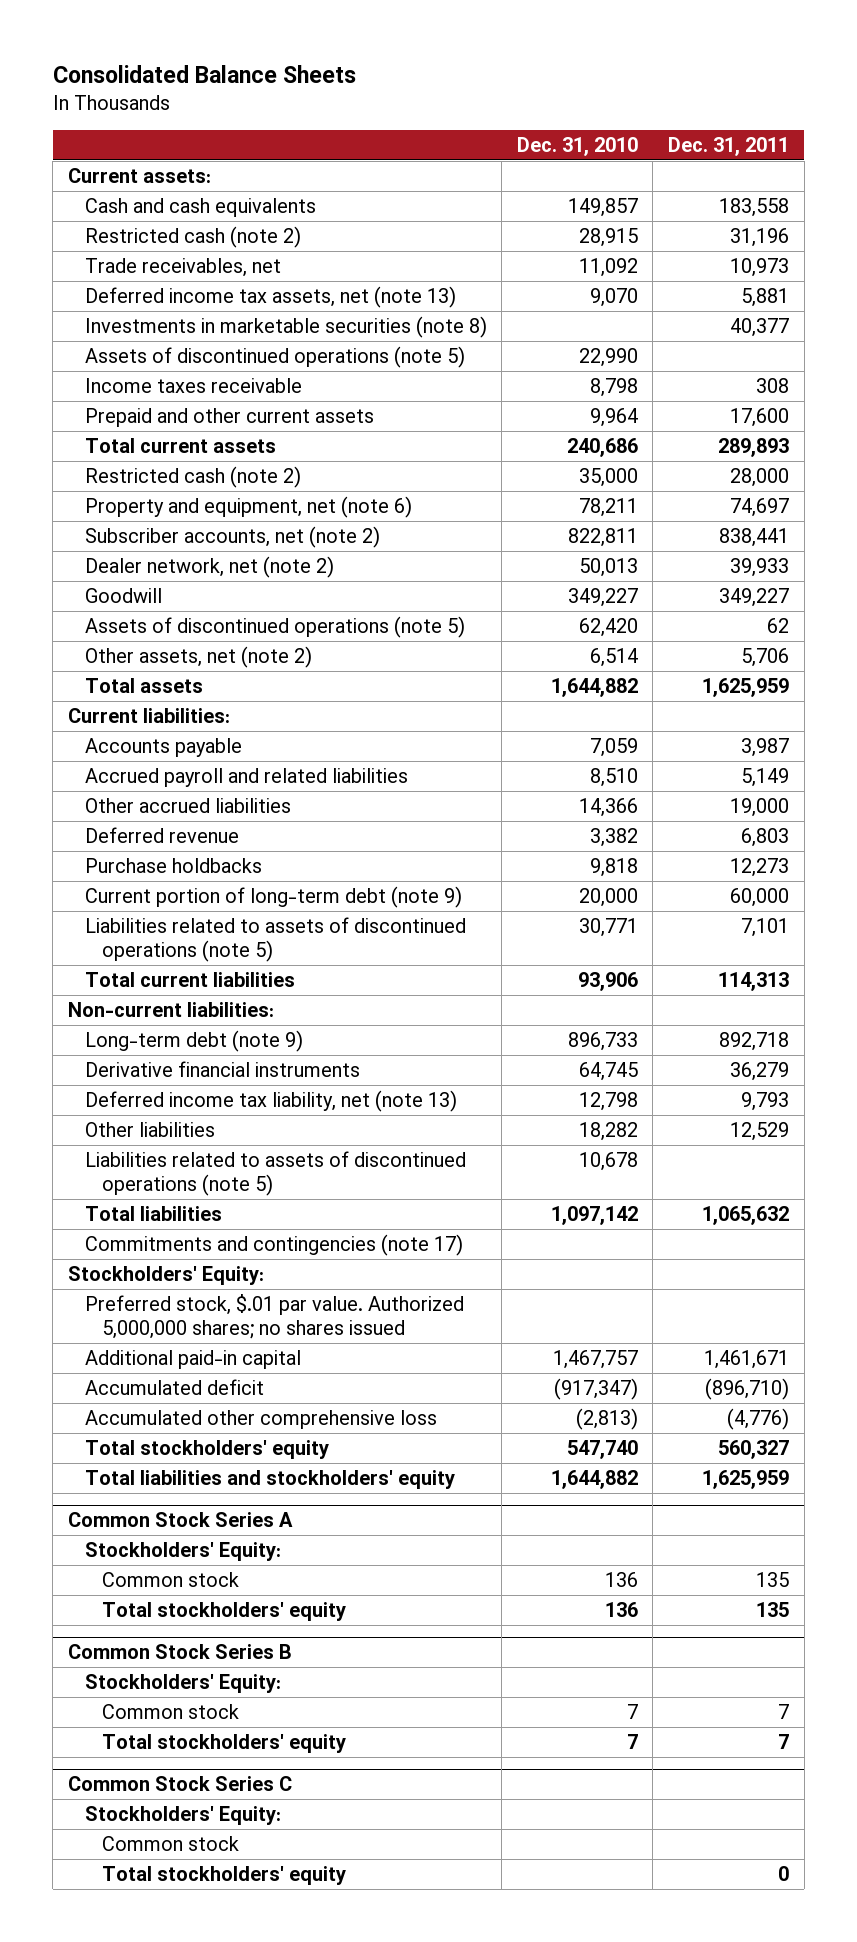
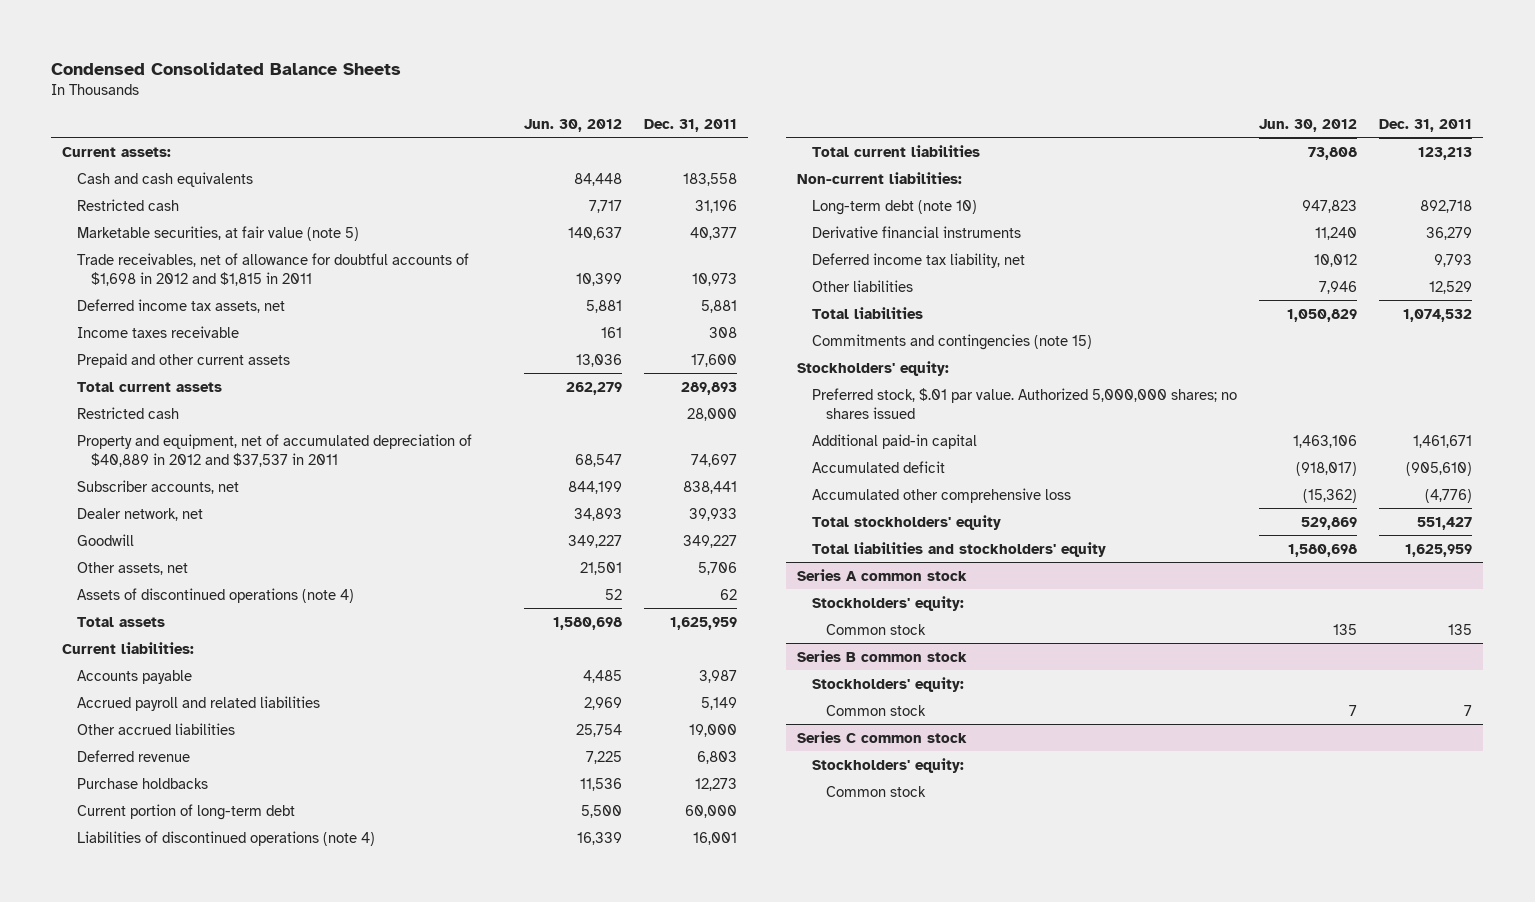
- Consolidated Balance Sheets
+ Condensed Consolidated Balance Sheets
- | Dec. 31, 2010 | Dec. 31, 2011
+ | Jun. 30, 2012 | Dec. 31, 2011
- Restricted cash (note 2) | 28,915 | 31,196
- Trade receivables, net | 11,092 | 10,973
- Deferred income tax assets, net (note 13) | 9,070 | 5,881
- Investments in marketable securities (note 8) | | 40,377
- Assets of discontinued operations (note 5) | 22,990 |
+ Restricted cash | 7,717 | 31,196
+ Marketable securities, at fair value (note 5) | 140,637 | 40,377
+ Trade receivables, net of allowance for doubtful accounts of $1,698 in 2012 and $1,815 in 2011 | 10,399 | 10,973
+ Deferred income tax assets, net | 5,881 | 5,881
- Restricted cash (note 2) | 35,000 | 28,000
- Property and equipment, net (note 6) | 78,211 | 74,697
- Subscriber accounts, net (note 2) | 822,811 | 838,441
- Dealer network, net (note 2) | 50,013 | 39,933
+ Restricted cash | | 28,000
+ Property and equipment, net of accumulated depreciation of $40,889 in 2012 and $37,537 in 2011 | 68,547 | 74,697
+ Subscriber accounts, net | 844,199 | 838,441
+ Dealer network, net | 34,893 | 39,933
- Assets of discontinued operations (note 5) | 62,420 | 62
- Other assets, net (note 2) | 6,514 | 5,706
+ Other assets, net | 21,501 | 5,706
+ Assets of discontinued operations (note 4) | 52 | 62
- Current portion of long-term debt (note 9) | 20,000 | 60,000
- Liabilities related to assets of discontinued operations (note 5) | 30,771 | 7,101
- Total current liabilities | 93,906 | 114,313
+ Current portion of long-term debt | 5,500 | 60,000
+ Liabilities of discontinued operations (note 4) | 16,339 | 16,001
+ Total current liabilities | 73,808 | 123,213
- Long-term debt (note 9) | 896,733 | 892,718
+ Long-term debt (note 10) | 947,823 | 892,718
- Deferred income tax liability, net (note 13) | 12,798 | 9,793
+ Deferred income tax liability, net | 10,012 | 9,793
- Liabilities related to assets of discontinued operations (note 5) | 10,678 |
- Total liabilities | 1,097,142 | 1,065,632
- Commitments and contingencies (note 17)
- Stockholders' Equity:
+ Total liabilities | 1,050,829 | 1,074,532
+ Commitments and contingencies (note 15)
+ Stockholders' equity:
- Accumulated deficit | (917,347) | (896,710)
+ Accumulated deficit | (918,017) | (905,610)
- Total stockholders' equity | 547,740 | 560,327
+ Total stockholders' equity | 529,869 | 551,427
- Common Stock Series A
- Stockholders' Equity:
+ Series A common stock
+ Stockholders' equity:
- Total stockholders' equity | 136 | 135
- Common Stock Series B
- Stockholders' Equity:
+ Series B common stock
+ Stockholders' equity:
- Total stockholders' equity | 7 | 7
- Common Stock Series C
- Stockholders' Equity:
+ Series C common stock
+ Stockholders' equity:
- Total stockholders' equity | | 0

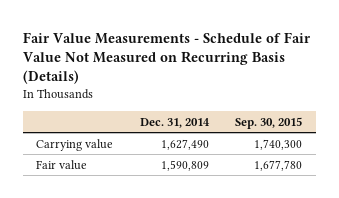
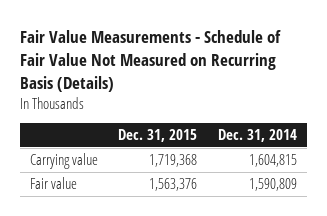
- | Dec. 31, 2014 | Sep. 30, 2015
+ | Dec. 31, 2015 | Dec. 31, 2014
- Carrying value | 1,627,490 | 1,740,300
+ Carrying value | 1,719,368 | 1,604,815

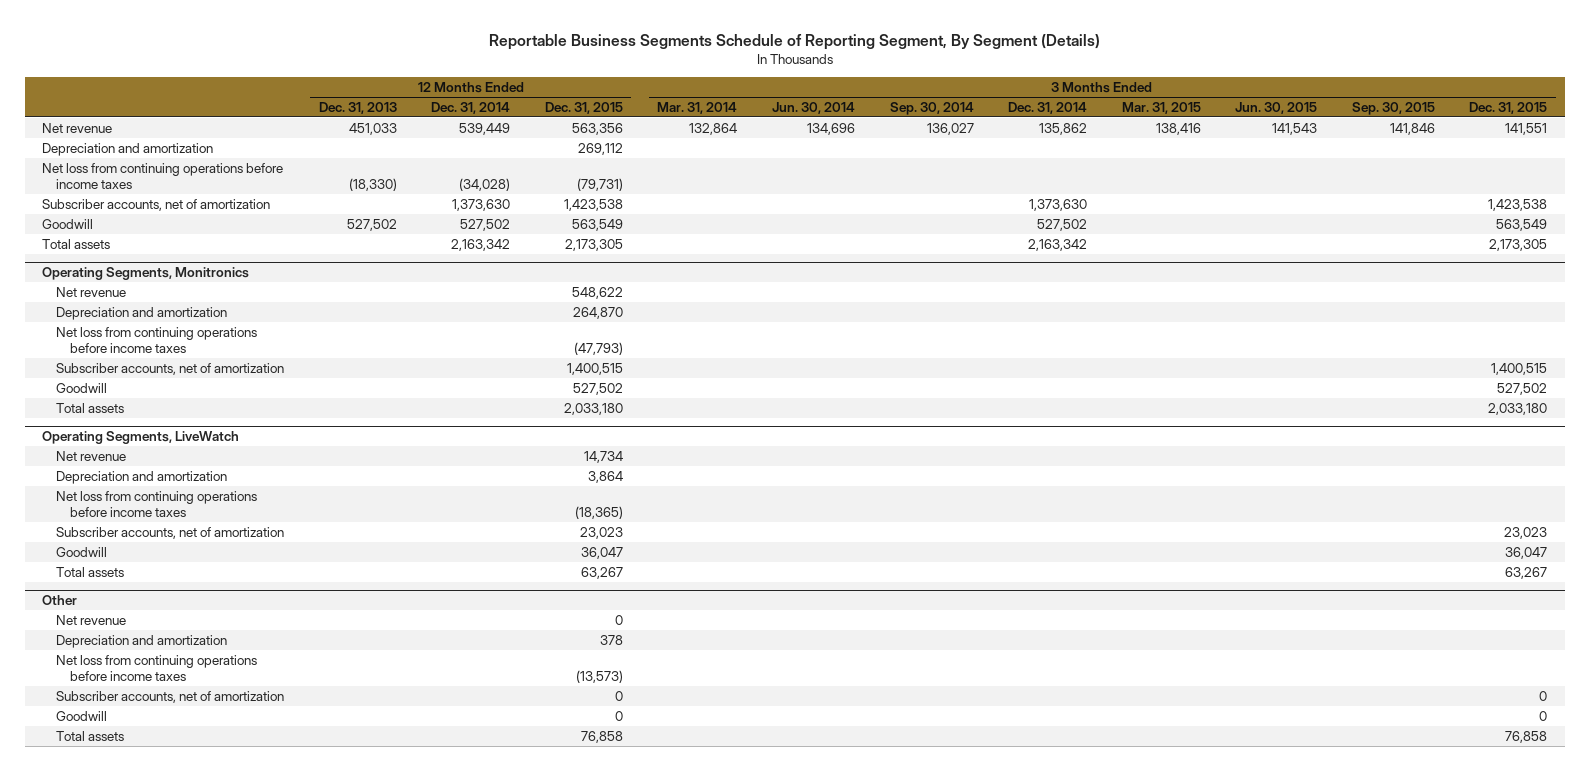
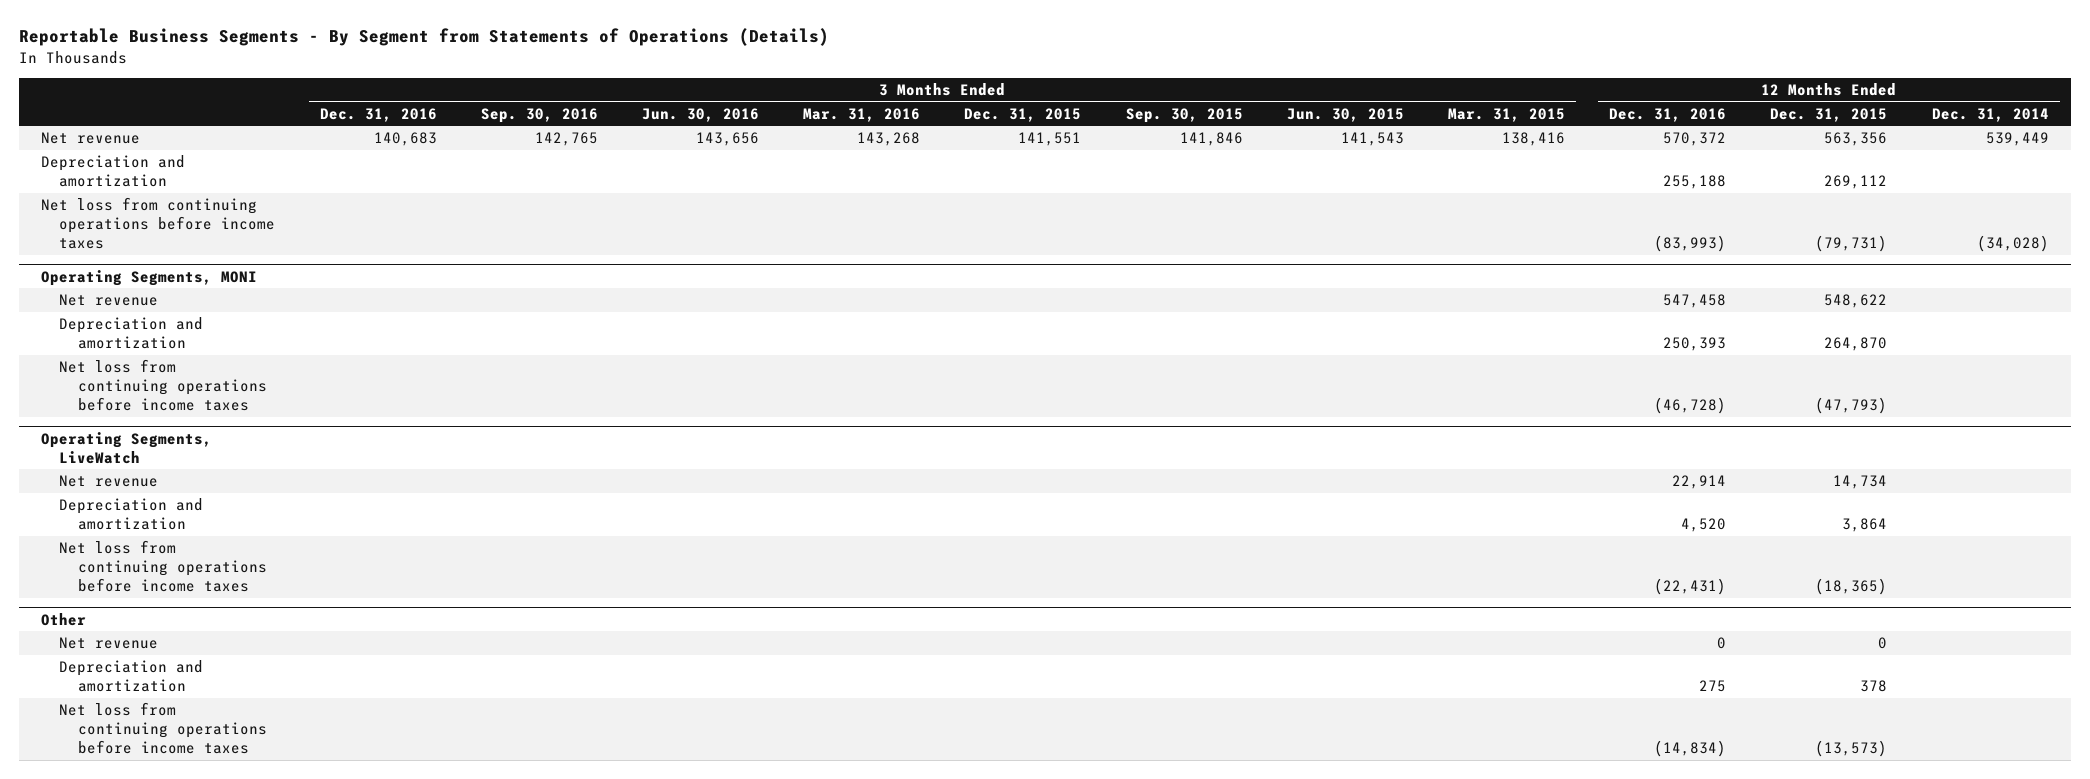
- Reportable Business Segments Schedule of Reporting Segment, By Segment (Details)
+ Reportable Business Segments - By Segment from Statements of Operations (Details)
- | 12 Months Ended Dec. 31, 2013 | 12 Months Ended Dec. 31, 2014 | 12 Months Ended Dec. 31, 2015 | 3 Months Ended Mar. 31, 2014 | 3 Months Ended Jun. 30, 2014 | 3 Months Ended Sep. 30, 2014 | 3 Months Ended Dec. 31, 2014 | 3 Months Ended Mar. 31, 2015 | 3 Months Ended Jun. 30, 2015 | 3 Months Ended Sep. 30, 2015 | 3 Months Ended Dec. 31, 2015
+ | 3 Months Ended Dec. 31, 2016 | 3 Months Ended Sep. 30, 2016 | 3 Months Ended Jun. 30, 2016 | 3 Months Ended Mar. 31, 2016 | 3 Months Ended Dec. 31, 2015 | 3 Months Ended Sep. 30, 2015 | 3 Months Ended Jun. 30, 2015 | 3 Months Ended Mar. 31, 2015 | 12 Months Ended Dec. 31, 2016 | 12 Months Ended Dec. 31, 2015 | 12 Months Ended Dec. 31, 2014
- Subscriber accounts, net of amortization | | 1,373,630 | 1,423,538 | | | | 1,373,630 | | | | 1,423,538
- Goodwill | 527,502 | 527,502 | 563,549 | | | | 527,502 | | | | 563,549
- Total assets | | 2,163,342 | 2,173,305 | | | | 2,163,342 | | | | 2,173,305
- Operating Segments, Monitronics
+ Operating Segments, MONI
- Subscriber accounts, net of amortization | | | 1,400,515 | | | | | | | | 1,400,515
- Goodwill | | | 527,502 | | | | | | | | 527,502
- Total assets | | | 2,033,180 | | | | | | | | 2,033,180
@ Operating Segments, LiveWatch
- Subscriber accounts, net of amortization | | | 23,023 | | | | | | | | 23,023
- Goodwill | | | 36,047 | | | | | | | | 36,047
- Total assets | | | 63,267 | | | | | | | | 63,267
@ Other
- Subscriber accounts, net of amortization | | | 0 | | | | | | | | 0
- Goodwill | | | 0 | | | | | | | | 0
- Total assets | | | 76,858 | | | | | | | | 76,858

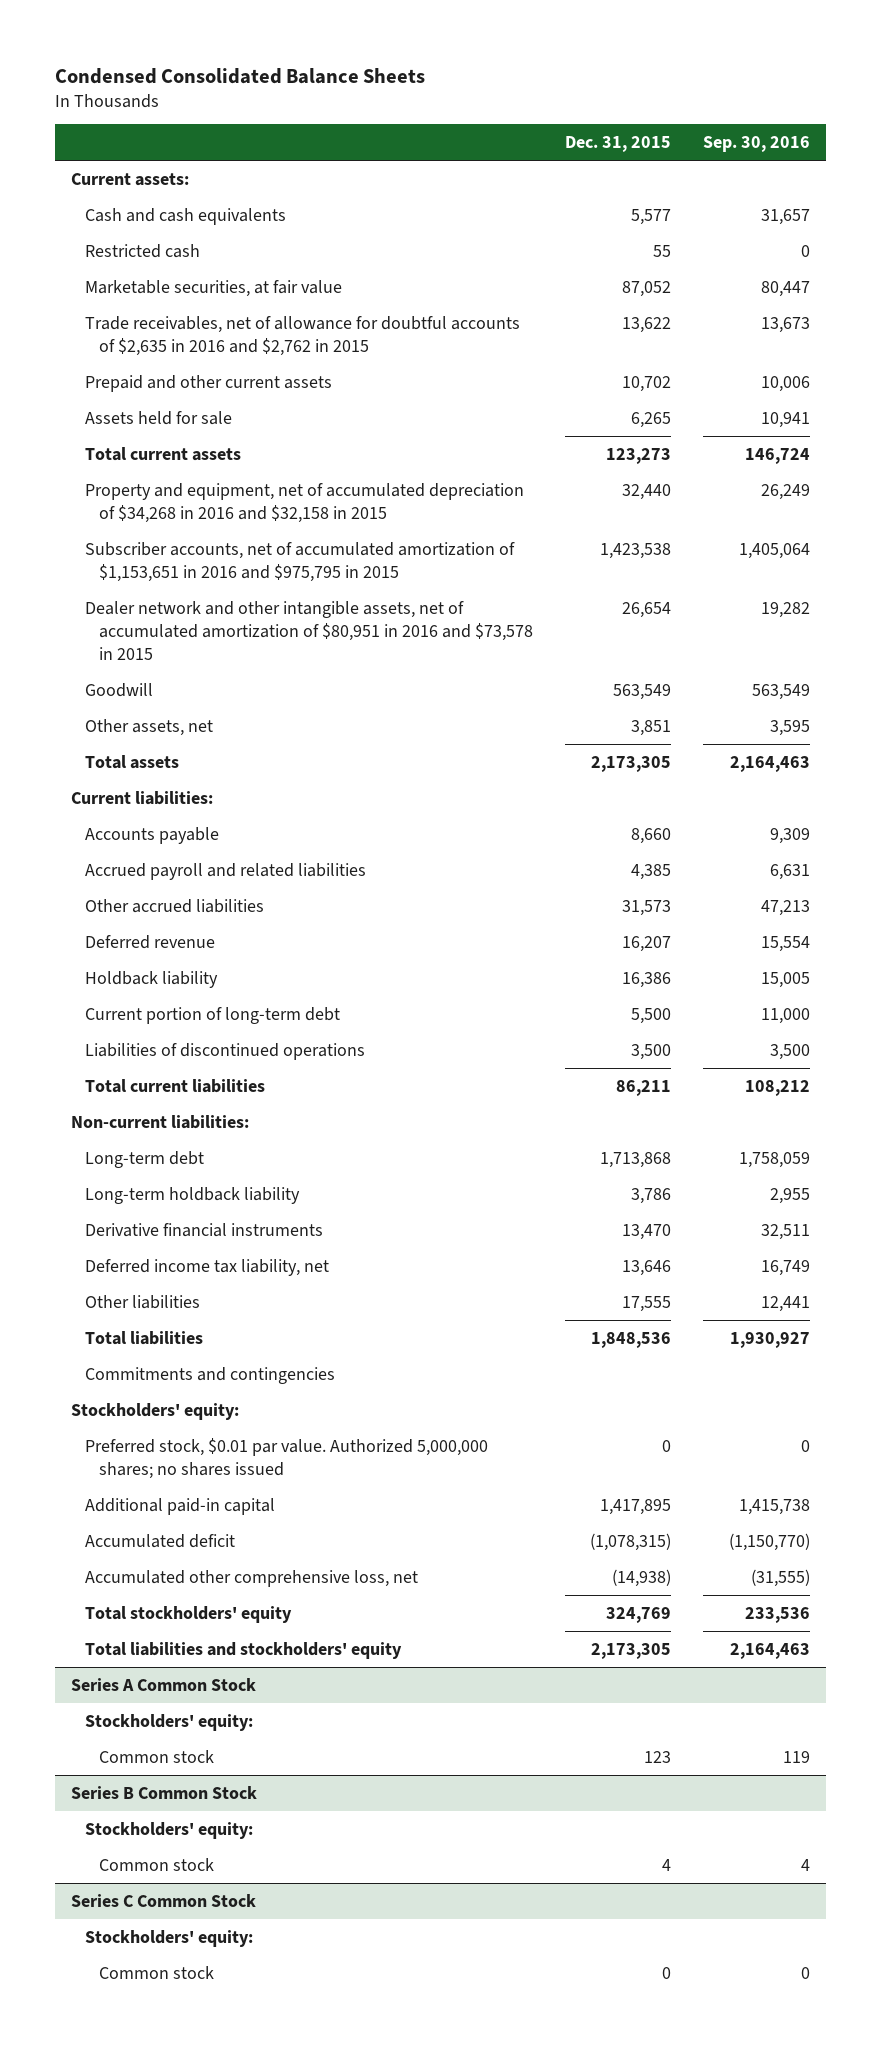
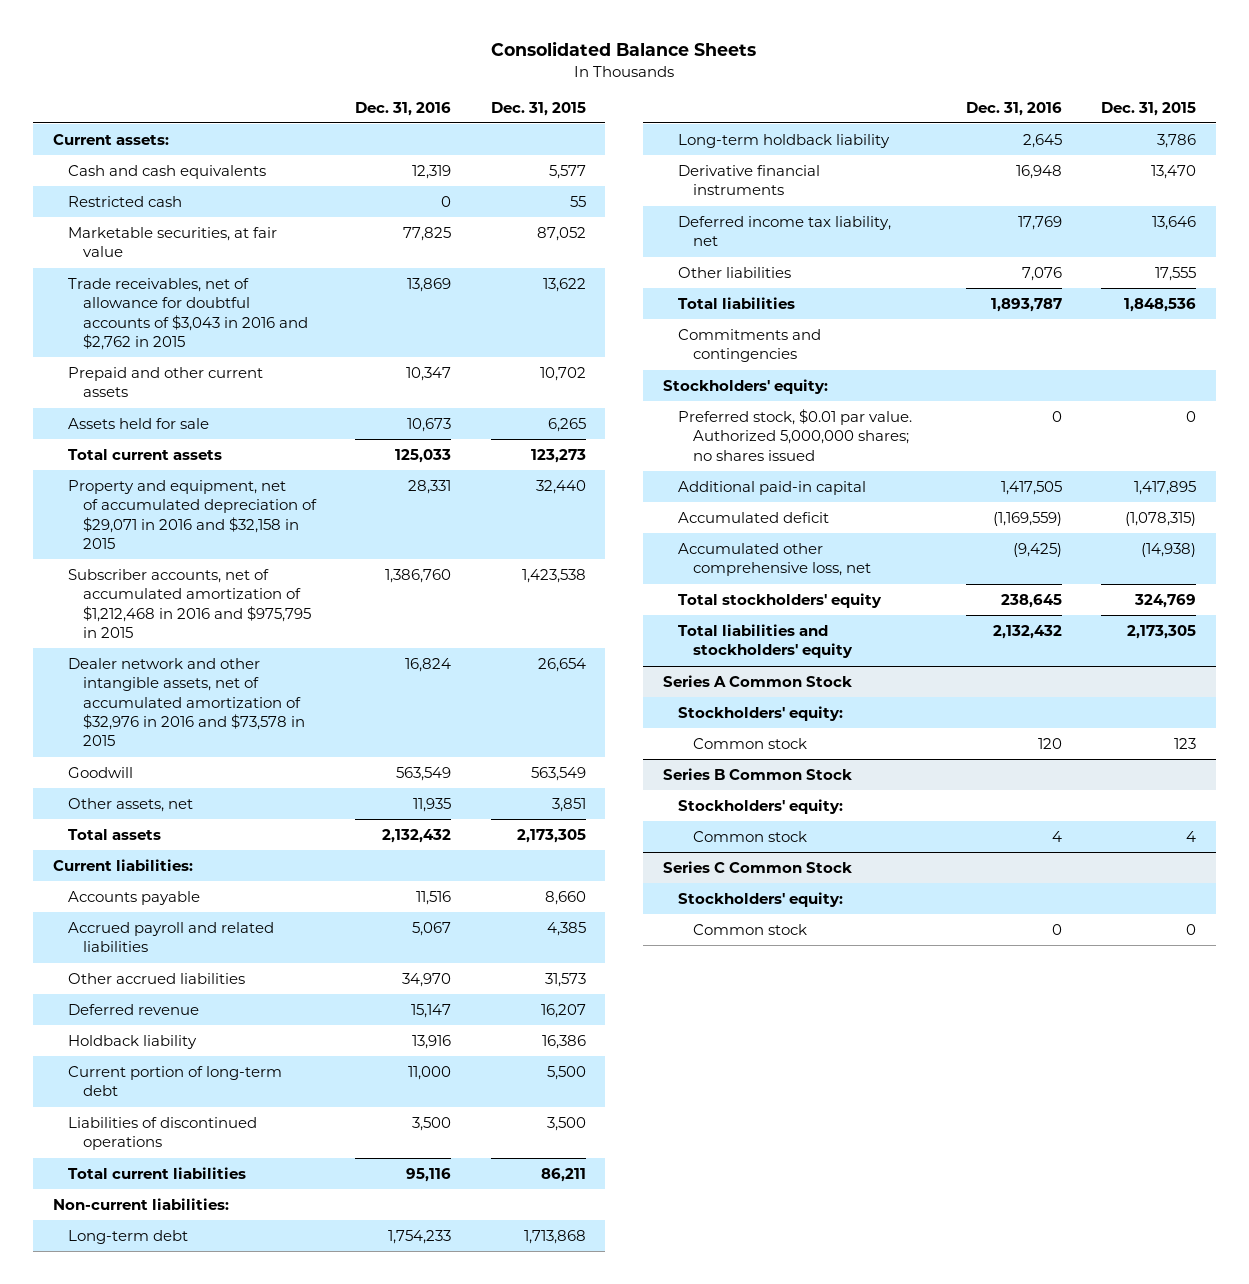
- Condensed Consolidated Balance Sheets
+ Consolidated Balance Sheets
- | Dec. 31, 2015 | Sep. 30, 2016
+ | Dec. 31, 2016 | Dec. 31, 2015
- Trade receivables, net of allowance for doubtful accounts of $2,635 in 2016 and $2,762 in 2015 | 13,622 | 13,673
+ Trade receivables, net of allowance for doubtful accounts of $3,043 in 2016 and $2,762 in 2015 | 13,869 | 13,622
- Property and equipment, net of accumulated depreciation of $34,268 in 2016 and $32,158 in 2015 | 32,440 | 26,249
- Subscriber accounts, net of accumulated amortization of $1,153,651 in 2016 and $975,795 in 2015 | 1,423,538 | 1,405,064
- Dealer network and other intangible assets, net of accumulated amortization of $80,951 in 2016 and $73,578 in 2015 | 26,654 | 19,282
+ Property and equipment, net of accumulated depreciation of $29,071 in 2016 and $32,158 in 2015 | 28,331 | 32,440
+ Subscriber accounts, net of accumulated amortization of $1,212,468 in 2016 and $975,795 in 2015 | 1,386,760 | 1,423,538
+ Dealer network and other intangible assets, net of accumulated amortization of $32,976 in 2016 and $73,578 in 2015 | 16,824 | 26,654

